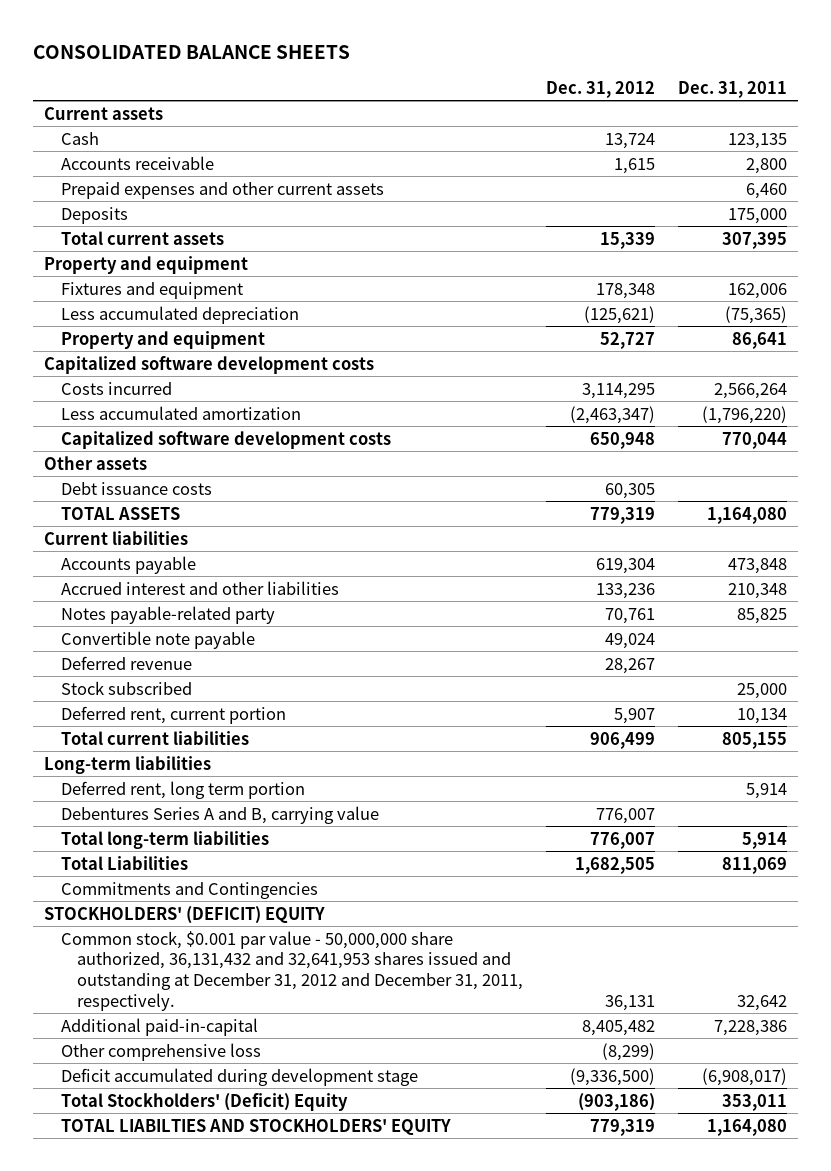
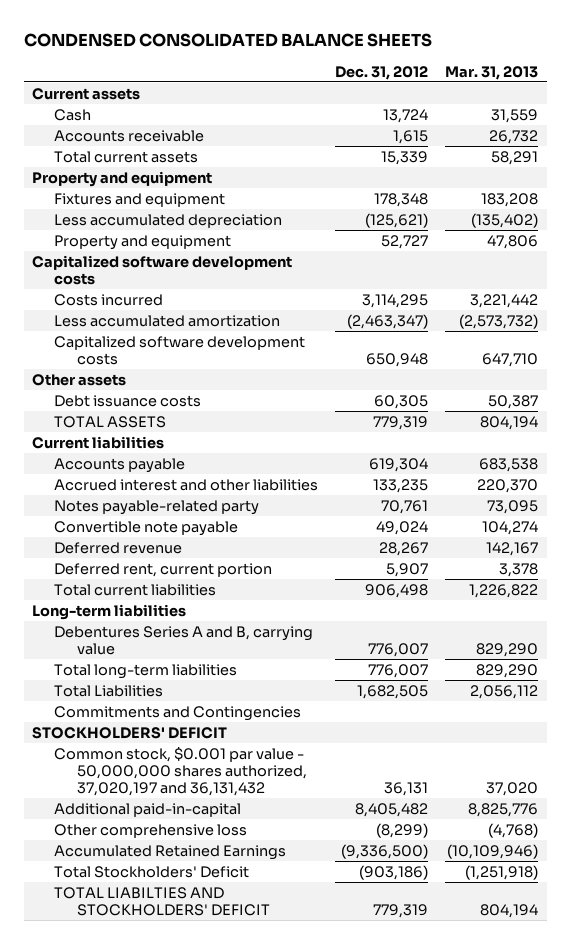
- CONSOLIDATED BALANCE SHEETS
+ CONDENSED CONSOLIDATED BALANCE SHEETS
- | Dec. 31, 2012 | Dec. 31, 2011
+ | Dec. 31, 2012 | Mar. 31, 2013
- Prepaid expenses and other current assets | | 6,460
- Deposits | | 175,000
- Accrued interest and other liabilities | 133,236 | 210,348
+ Accrued interest and other liabilities | 133,235 | 220,370
- Stock subscribed | | 25,000
- Total current liabilities | 906,499 | 805,155
+ Total current liabilities | 906,498 | 1,226,822
- Deferred rent, long term portion | | 5,914
- STOCKHOLDERS' (DEFICIT) EQUITY
- Common stock, $0.001 par value - 50,000,000 share authorized, 36,131,432 and 32,641,953 shares issued and outstanding at December 31, 2012 and December 31, 2011, respectively. | 36,131 | 32,642
+ STOCKHOLDERS' DEFICIT
+ Common stock, $0.001 par value - 50,000,000 shares authorized, 37,020,197 and 36,131,432 | 36,131 | 37,020
- Deficit accumulated during development stage | (9,336,500) | (6,908,017)
- Total Stockholders' (Deficit) Equity | (903,186) | 353,011
- TOTAL LIABILTIES AND STOCKHOLDERS' EQUITY | 779,319 | 1,164,080
+ Accumulated Retained Earnings | (9,336,500) | (10,109,946)
+ Total Stockholders' Deficit | (903,186) | (1,251,918)
+ TOTAL LIABILTIES AND STOCKHOLDERS' DEFICIT | 779,319 | 804,194

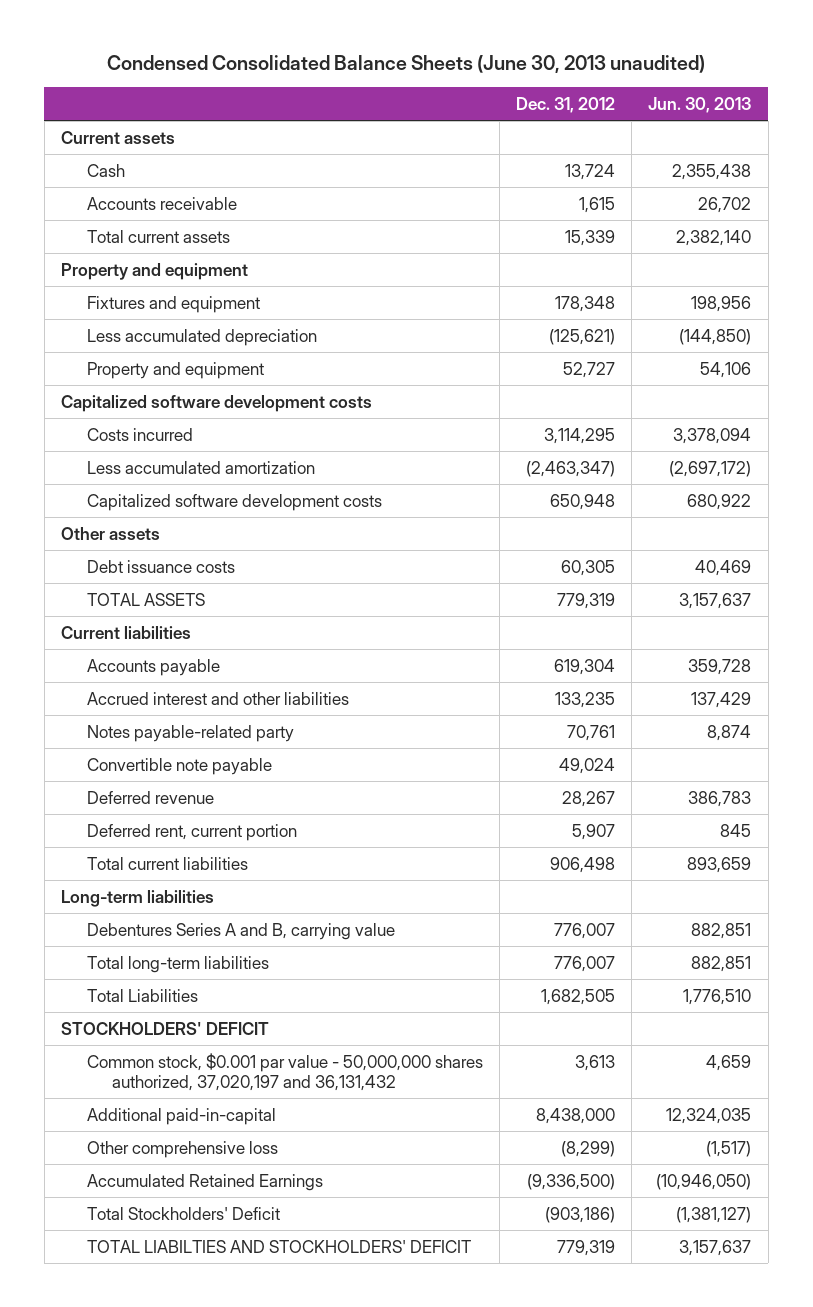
- CONDENSED CONSOLIDATED BALANCE SHEETS
+ Condensed Consolidated Balance Sheets (June 30, 2013 unaudited)
- | Dec. 31, 2012 | Mar. 31, 2013
+ | Dec. 31, 2012 | Jun. 30, 2013
- Commitments and Contingencies
- Common stock, $0.001 par value - 50,000,000 shares authorized, 37,020,197 and 36,131,432 | 36,131 | 37,020
- Additional paid-in-capital | 8,405,482 | 8,825,776
+ Common stock, $0.001 par value - 50,000,000 shares authorized, 37,020,197 and 36,131,432 | 3,613 | 4,659
+ Additional paid-in-capital | 8,438,000 | 12,324,035

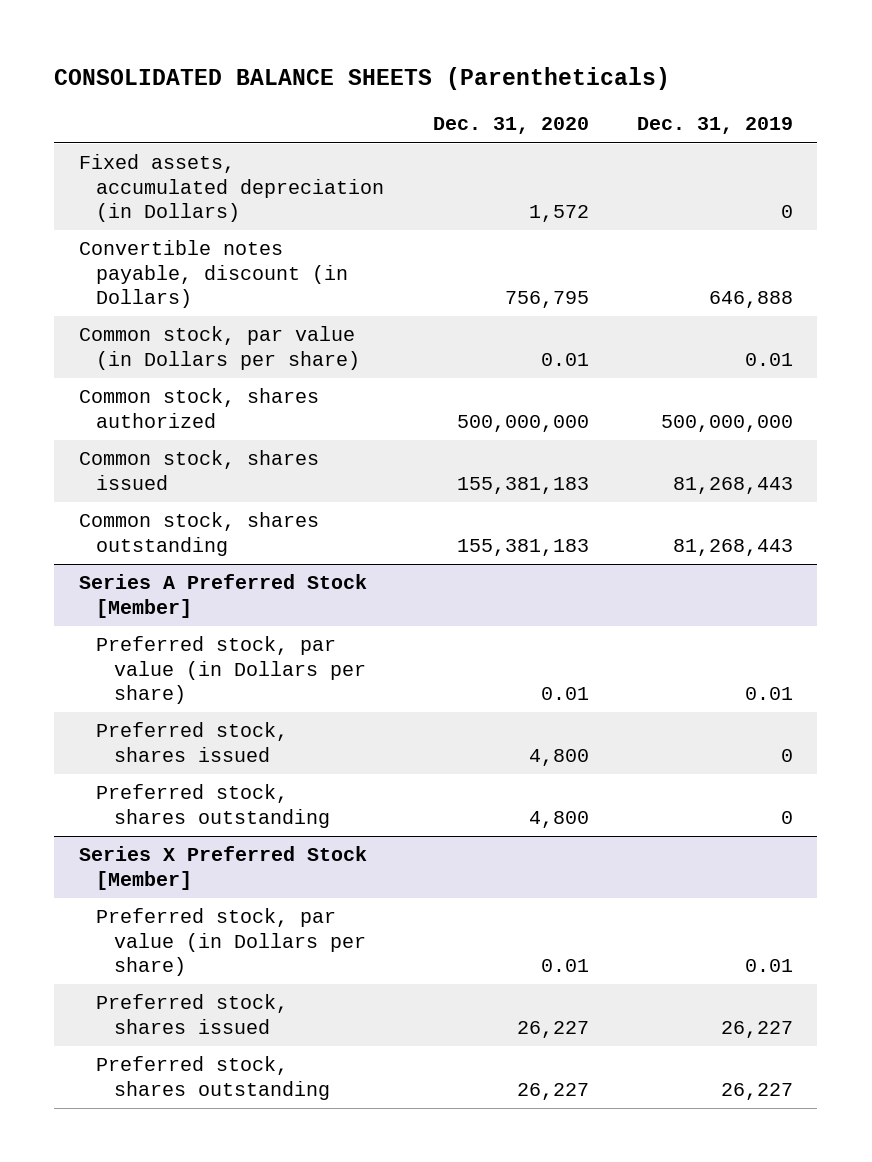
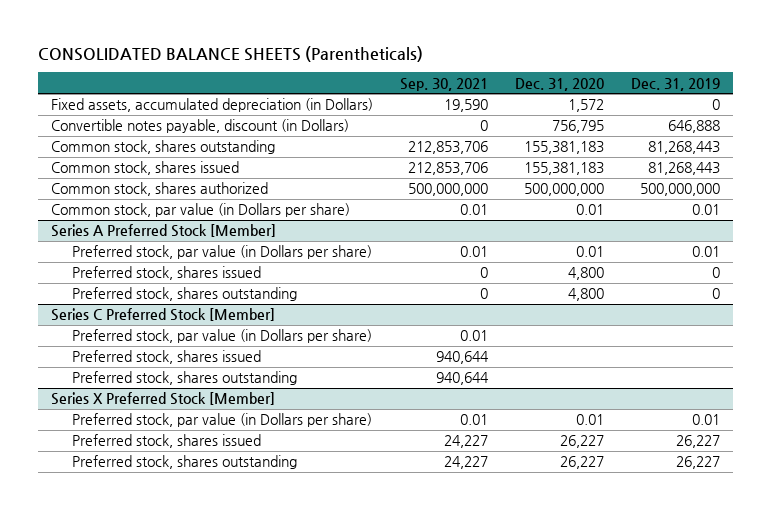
- | Dec. 31, 2020 | Dec. 31, 2019
+ | Sep. 30, 2021 | Dec. 31, 2020 | Dec. 31, 2019
moved down: Common stock, shares issued | 212,853,706 | 155,381,183 | 81,268,443
moved down: Common stock, shares authorized | 500,000,000 | 500,000,000 | 500,000,000
moved down: Common stock, par value (in Dollars per share) | 0.01 | 0.01 | 0.01
+ Series C Preferred Stock [Member]
+ Preferred stock, par value (in Dollars per share) | 0.01 | |
+ Preferred stock, shares issued | 940,644 | |
+ Preferred stock, shares outstanding | 940,644 | |

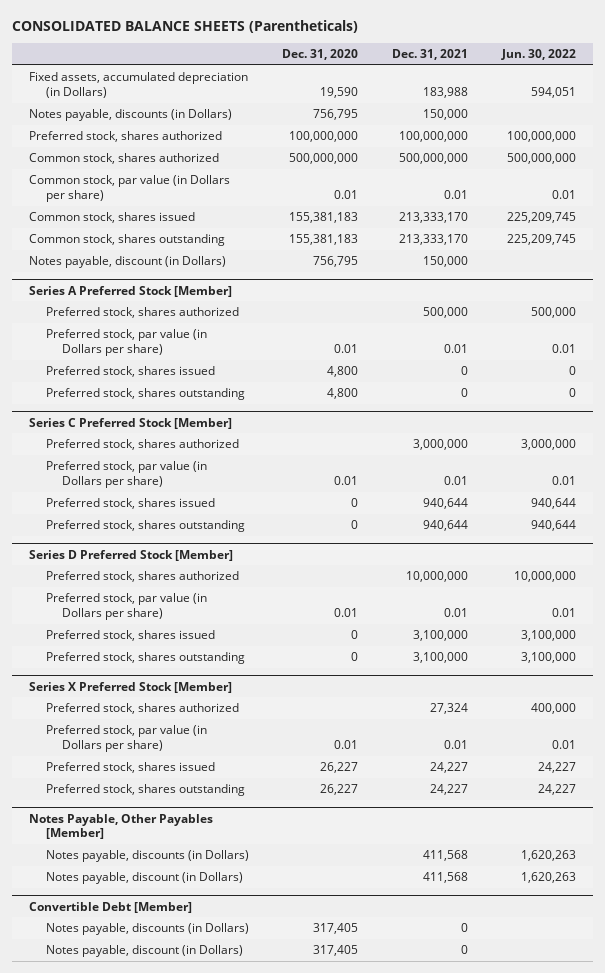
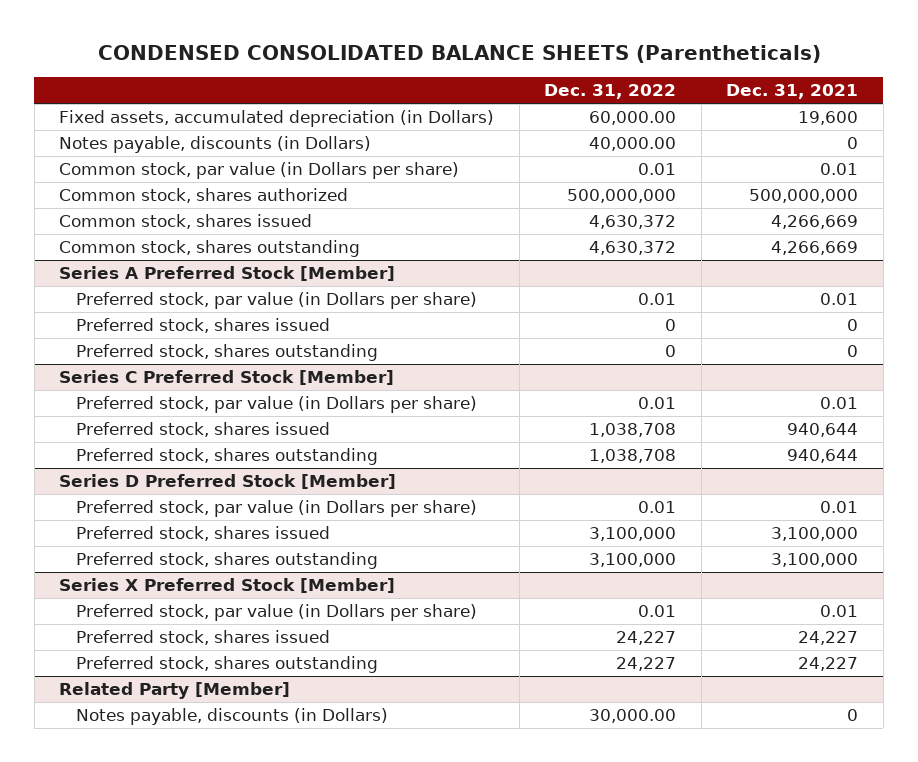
- CONSOLIDATED BALANCE SHEETS (Parentheticals)
+ CONDENSED CONSOLIDATED BALANCE SHEETS (Parentheticals)
- | Dec. 31, 2020 | Dec. 31, 2021 | Jun. 30, 2022
+ | Dec. 31, 2022 | Dec. 31, 2021
- Fixed assets, accumulated depreciation (in Dollars) | 19,590 | 183,988 | 594,051
- Notes payable, discounts (in Dollars) | 756,795 | 150,000 |
- Preferred stock, shares authorized | 100,000,000 | 100,000,000 | 100,000,000
+ Fixed assets, accumulated depreciation (in Dollars) | 60,000.00 | 19,600
+ Notes payable, discounts (in Dollars) | 40,000.00 | 0
- Common stock, shares issued | 155,381,183 | 213,333,170 | 225,209,745
- Common stock, shares outstanding | 155,381,183 | 213,333,170 | 225,209,745
- Notes payable, discount (in Dollars) | 756,795 | 150,000 |
moved down: Common stock, shares authorized | 500,000,000 | 500,000,000
+ Common stock, shares issued | 4,630,372 | 4,266,669
+ Common stock, shares outstanding | 4,630,372 | 4,266,669
@ Series A Preferred Stock [Member]
- Preferred stock, shares authorized | | 500,000 | 500,000
@ Series C Preferred Stock [Member]
- Preferred stock, shares authorized | | 3,000,000 | 3,000,000
@ Series D Preferred Stock [Member]
- Preferred stock, shares authorized | | 10,000,000 | 10,000,000
@ Series X Preferred Stock [Member]
- Preferred stock, shares authorized | | 27,324 | 400,000
- Notes Payable, Other Payables [Member]
- Notes payable, discounts (in Dollars) | | 411,568 | 1,620,263
- Notes payable, discount (in Dollars) | | 411,568 | 1,620,263
- Convertible Debt [Member]
+ Related Party [Member]
- Notes payable, discount (in Dollars) | 317,405 | 0 |

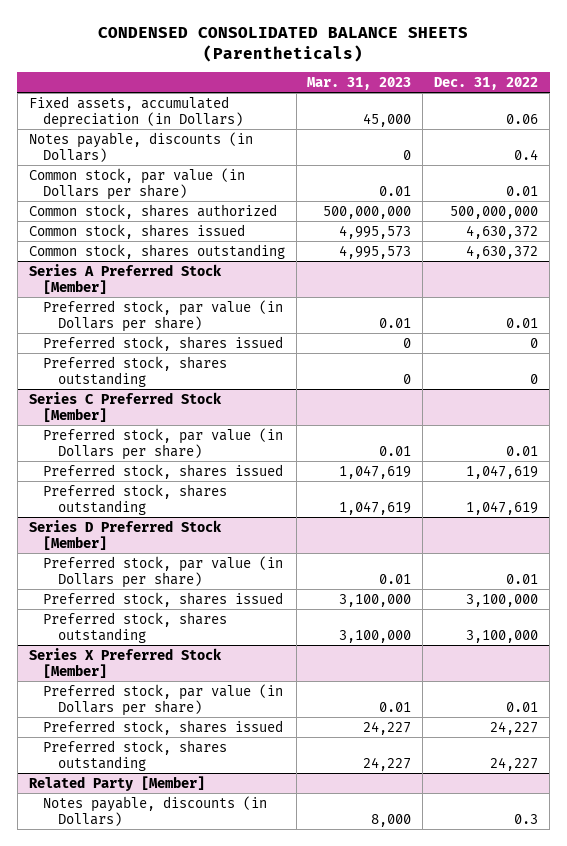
- | Dec. 31, 2022 | Dec. 31, 2021
+ | Mar. 31, 2023 | Dec. 31, 2022
- Fixed assets, accumulated depreciation (in Dollars) | 60,000.00 | 19,600
- Notes payable, discounts (in Dollars) | 40,000.00 | 0
+ Fixed assets, accumulated depreciation (in Dollars) | 45,000 | 0.06
+ Notes payable, discounts (in Dollars) | 0 | 0.4
@ Series C Preferred Stock [Member]
- Preferred stock, shares issued | 1,038,708 | 940,644
- Preferred stock, shares outstanding | 1,038,708 | 940,644
+ Preferred stock, shares issued | 1,047,619 | 1,047,619
+ Preferred stock, shares outstanding | 1,047,619 | 1,047,619
@ Related Party [Member]
- Notes payable, discounts (in Dollars) | 30,000.00 | 0
+ Notes payable, discounts (in Dollars) | 8,000 | 0.3

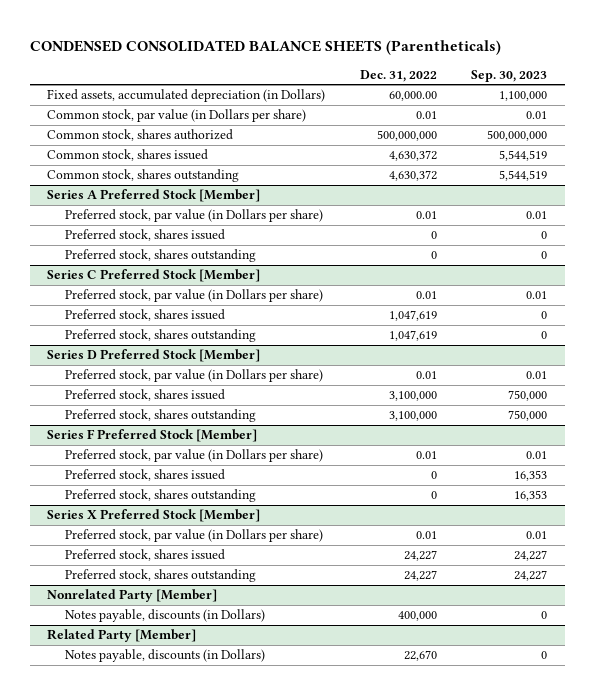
- | Mar. 31, 2023 | Dec. 31, 2022
+ | Dec. 31, 2022 | Sep. 30, 2023
- Fixed assets, accumulated depreciation (in Dollars) | 45,000 | 0.06
- Notes payable, discounts (in Dollars) | 0 | 0.4
+ Fixed assets, accumulated depreciation (in Dollars) | 60,000.00 | 1,100,000
+ Series F Preferred Stock [Member]
+ Preferred stock, par value (in Dollars per share) | 0.01 | 0.01
+ Preferred stock, shares issued | 0 | 16,353
+ Preferred stock, shares outstanding | 0 | 16,353
+ Nonrelated Party [Member]
+ Notes payable, discounts (in Dollars) | 400,000 | 0
@ Related Party [Member]
- Notes payable, discounts (in Dollars) | 8,000 | 0.3
+ Notes payable, discounts (in Dollars) | 22,670 | 0

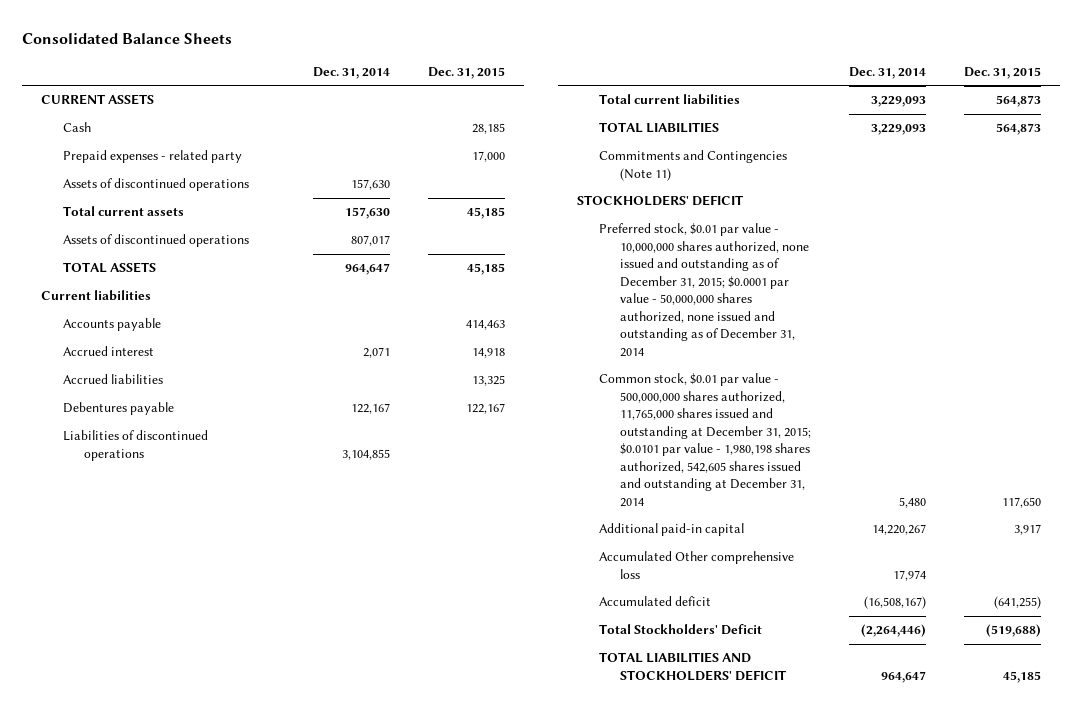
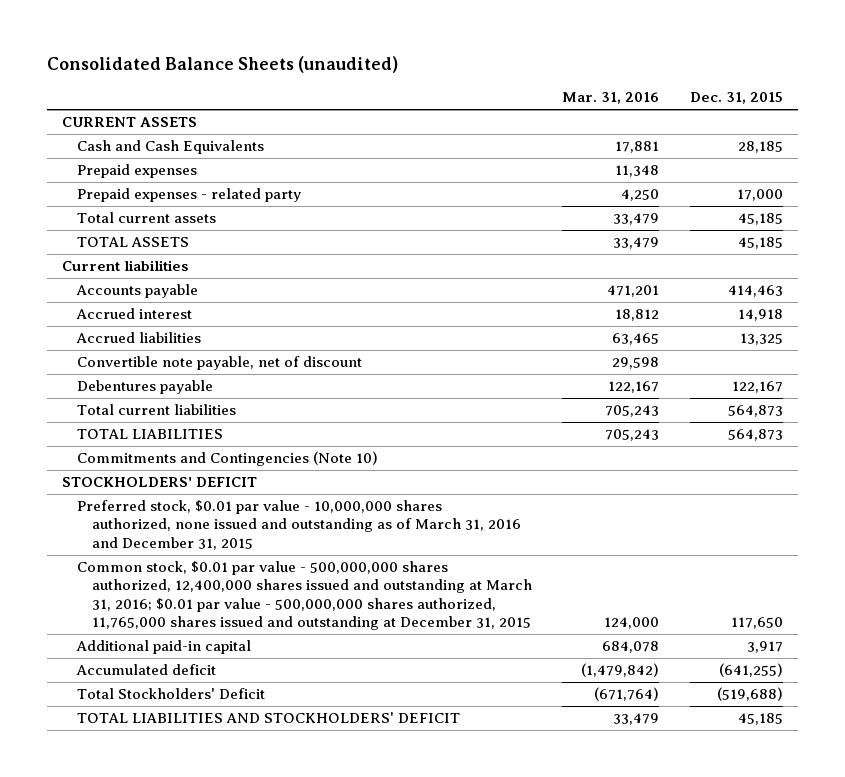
- Consolidated Balance Sheets
+ Consolidated Balance Sheets (unaudited)
- | Dec. 31, 2014 | Dec. 31, 2015
+ | Mar. 31, 2016 | Dec. 31, 2015
- Cash | | 28,185
+ Cash and Cash Equivalents | 17,881 | 28,185
+ Prepaid expenses | 11,348 |
- Assets of discontinued operations | 157,630 |
- Assets of discontinued operations | 807,017 |
+ Convertible note payable, net of discount | 29,598 |
- Liabilities of discontinued operations | 3,104,855 |
- Commitments and Contingencies (Note 11)
+ Commitments and Contingencies (Note 10)
- Preferred stock, $0.01 par value - 10,000,000 shares authorized, none issued and outstanding as of December 31, 2015; $0.0001 par value - 50,000,000 shares authorized, none issued and outstanding as of December 31, 2014
- Common stock, $0.01 par value - 500,000,000 shares authorized, 11,765,000 shares issued and outstanding at December 31, 2015; $0.0101 par value - 1,980,198 shares authorized, 542,605 shares issued and outstanding at December 31, 2014 | 5,480 | 117,650
+ Preferred stock, $0.01 par value - 10,000,000 shares authorized, none issued and outstanding as of March 31, 2016 and December 31, 2015
+ Common stock, $0.01 par value - 500,000,000 shares authorized, 12,400,000 shares issued and outstanding at March 31, 2016; $0.01 par value - 500,000,000 shares authorized, 11,765,000 shares issued and outstanding at December 31, 2015 | 124,000 | 117,650
- Accumulated Other comprehensive loss | 17,974 |

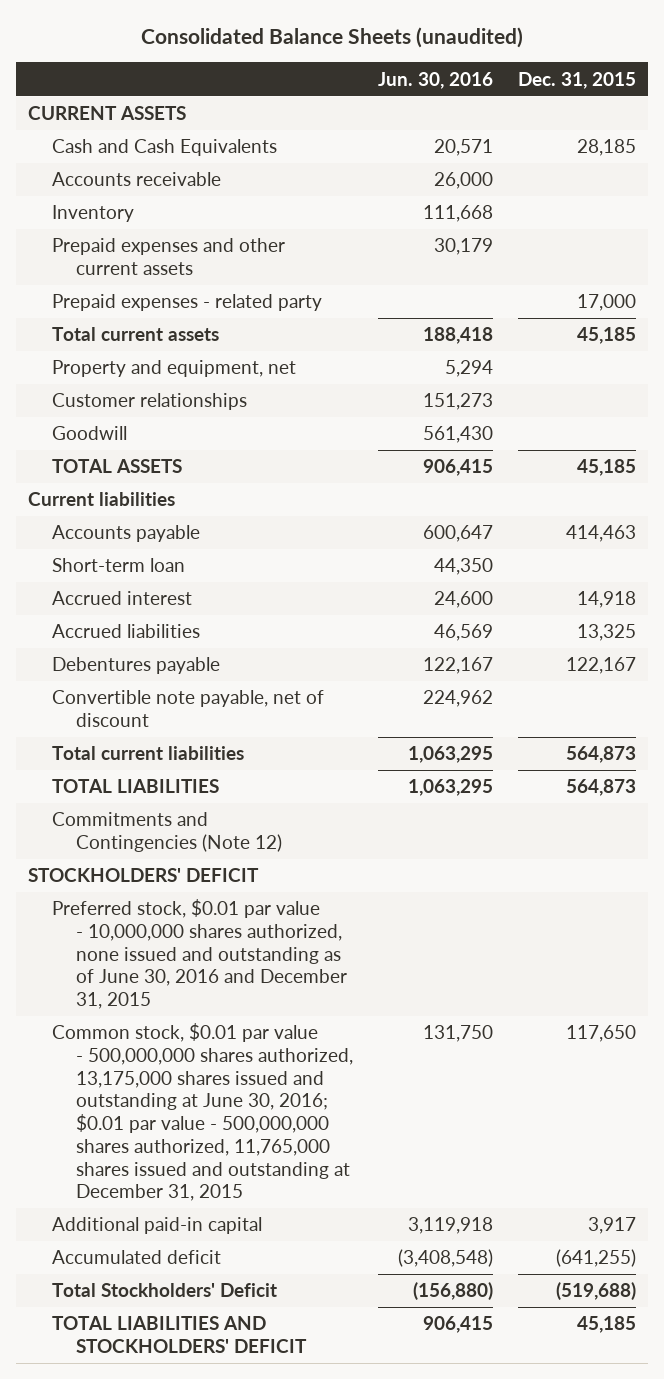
- | Mar. 31, 2016 | Dec. 31, 2015
+ | Jun. 30, 2016 | Dec. 31, 2015
- Prepaid expenses | 11,348 |
+ Accounts receivable | 26,000 |
+ Inventory | 111,668 |
+ Prepaid expenses and other current assets | 30,179 |
+ Property and equipment, net | 5,294 |
+ Customer relationships | 151,273 |
+ Goodwill | 561,430 |
+ Short-term loan | 44,350 |
moved down: Convertible note payable, net of discount | 224,962 |
- Commitments and Contingencies (Note 10)
+ Commitments and Contingencies (Note 12)
- Preferred stock, $0.01 par value - 10,000,000 shares authorized, none issued and outstanding as of March 31, 2016 and December 31, 2015
- Common stock, $0.01 par value - 500,000,000 shares authorized, 12,400,000 shares issued and outstanding at March 31, 2016; $0.01 par value - 500,000,000 shares authorized, 11,765,000 shares issued and outstanding at December 31, 2015 | 124,000 | 117,650
+ Preferred stock, $0.01 par value - 10,000,000 shares authorized, none issued and outstanding as of June 30, 2016 and December 31, 2015
+ Common stock, $0.01 par value - 500,000,000 shares authorized, 13,175,000 shares issued and outstanding at June 30, 2016; $0.01 par value - 500,000,000 shares authorized, 11,765,000 shares issued and outstanding at December 31, 2015 | 131,750 | 117,650

